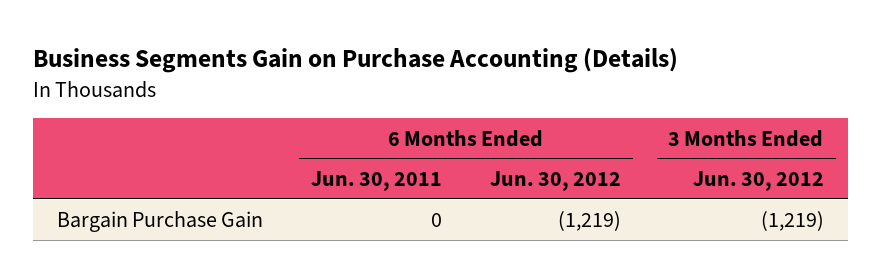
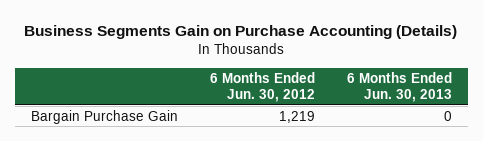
- | 6 Months Ended Jun. 30, 2011 | 6 Months Ended Jun. 30, 2012 | 3 Months Ended Jun. 30, 2012
+ | 6 Months Ended Jun. 30, 2012 | 6 Months Ended Jun. 30, 2013
- Bargain Purchase Gain | 0 | (1,219) | (1,219)
+ Bargain Purchase Gain | 1,219 | 0

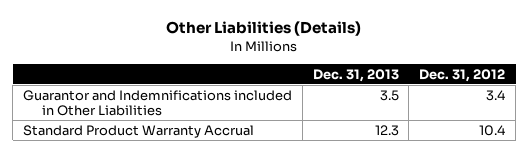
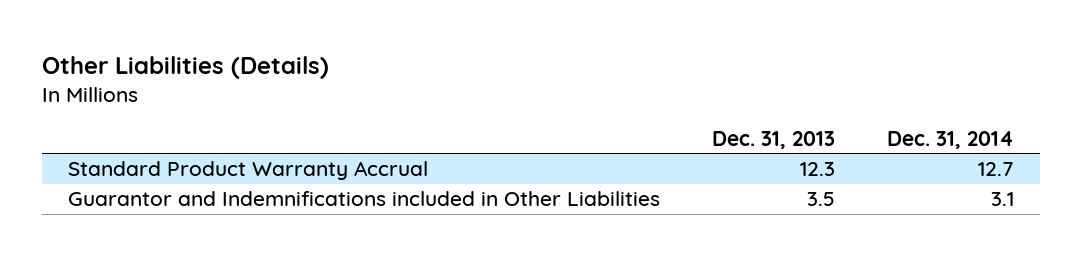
- | Dec. 31, 2013 | Dec. 31, 2012
+ | Dec. 31, 2013 | Dec. 31, 2014
moved down: Guarantor and Indemnifications included in Other Liabilities | 3.5 | 3.1

